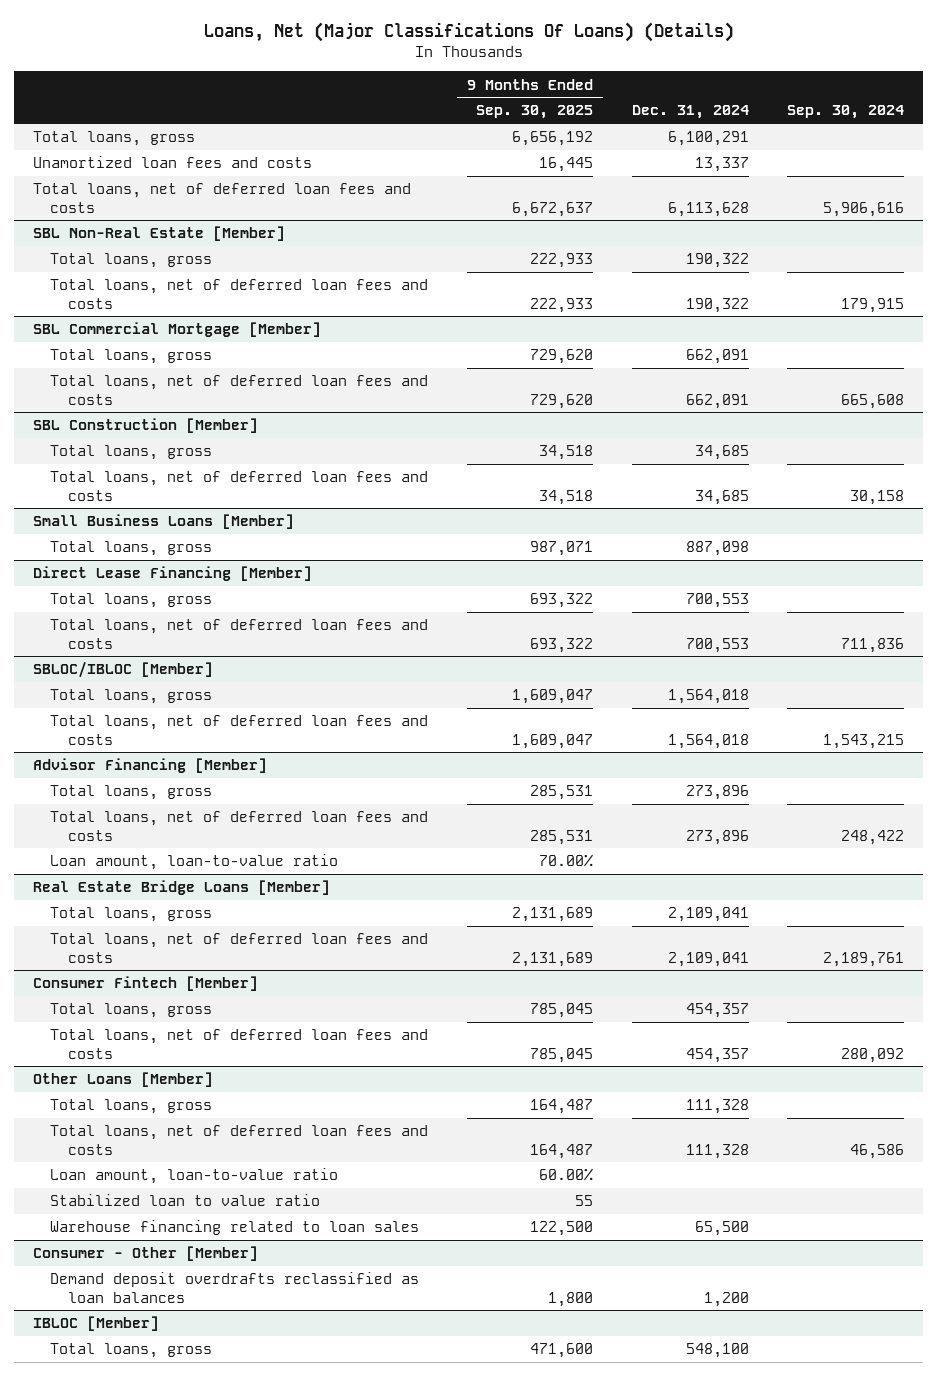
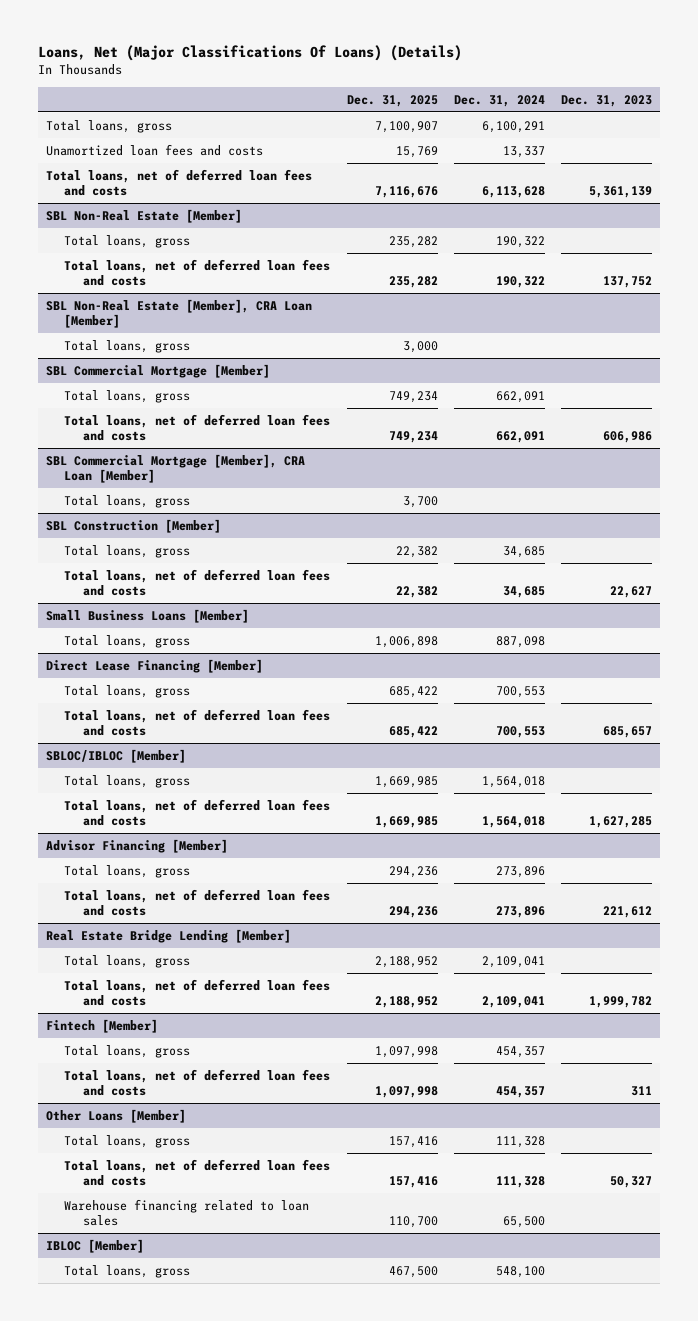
- | 9 Months Ended Sep. 30, 2025 | Dec. 31, 2024 | Sep. 30, 2024
+ | Dec. 31, 2025 | Dec. 31, 2024 | Dec. 31, 2023
+ SBL Non-Real Estate [Member], CRA Loan [Member]
+ Total loans, gross | 3,000 | |
+ SBL Commercial Mortgage [Member], CRA Loan [Member]
+ Total loans, gross | 3,700 | |
@ Advisor Financing [Member]
- Loan amount, loan-to-value ratio | 70.00% | |
- Real Estate Bridge Loans [Member]
+ Real Estate Bridge Lending [Member]
- Consumer Fintech [Member]
+ Fintech [Member]
@ Other Loans [Member]
- Loan amount, loan-to-value ratio | 60.00% | |
- Stabilized loan to value ratio | 55 | |
- Consumer - Other [Member]
- Demand deposit overdrafts reclassified as loan balances | 1,800 | 1,200 |

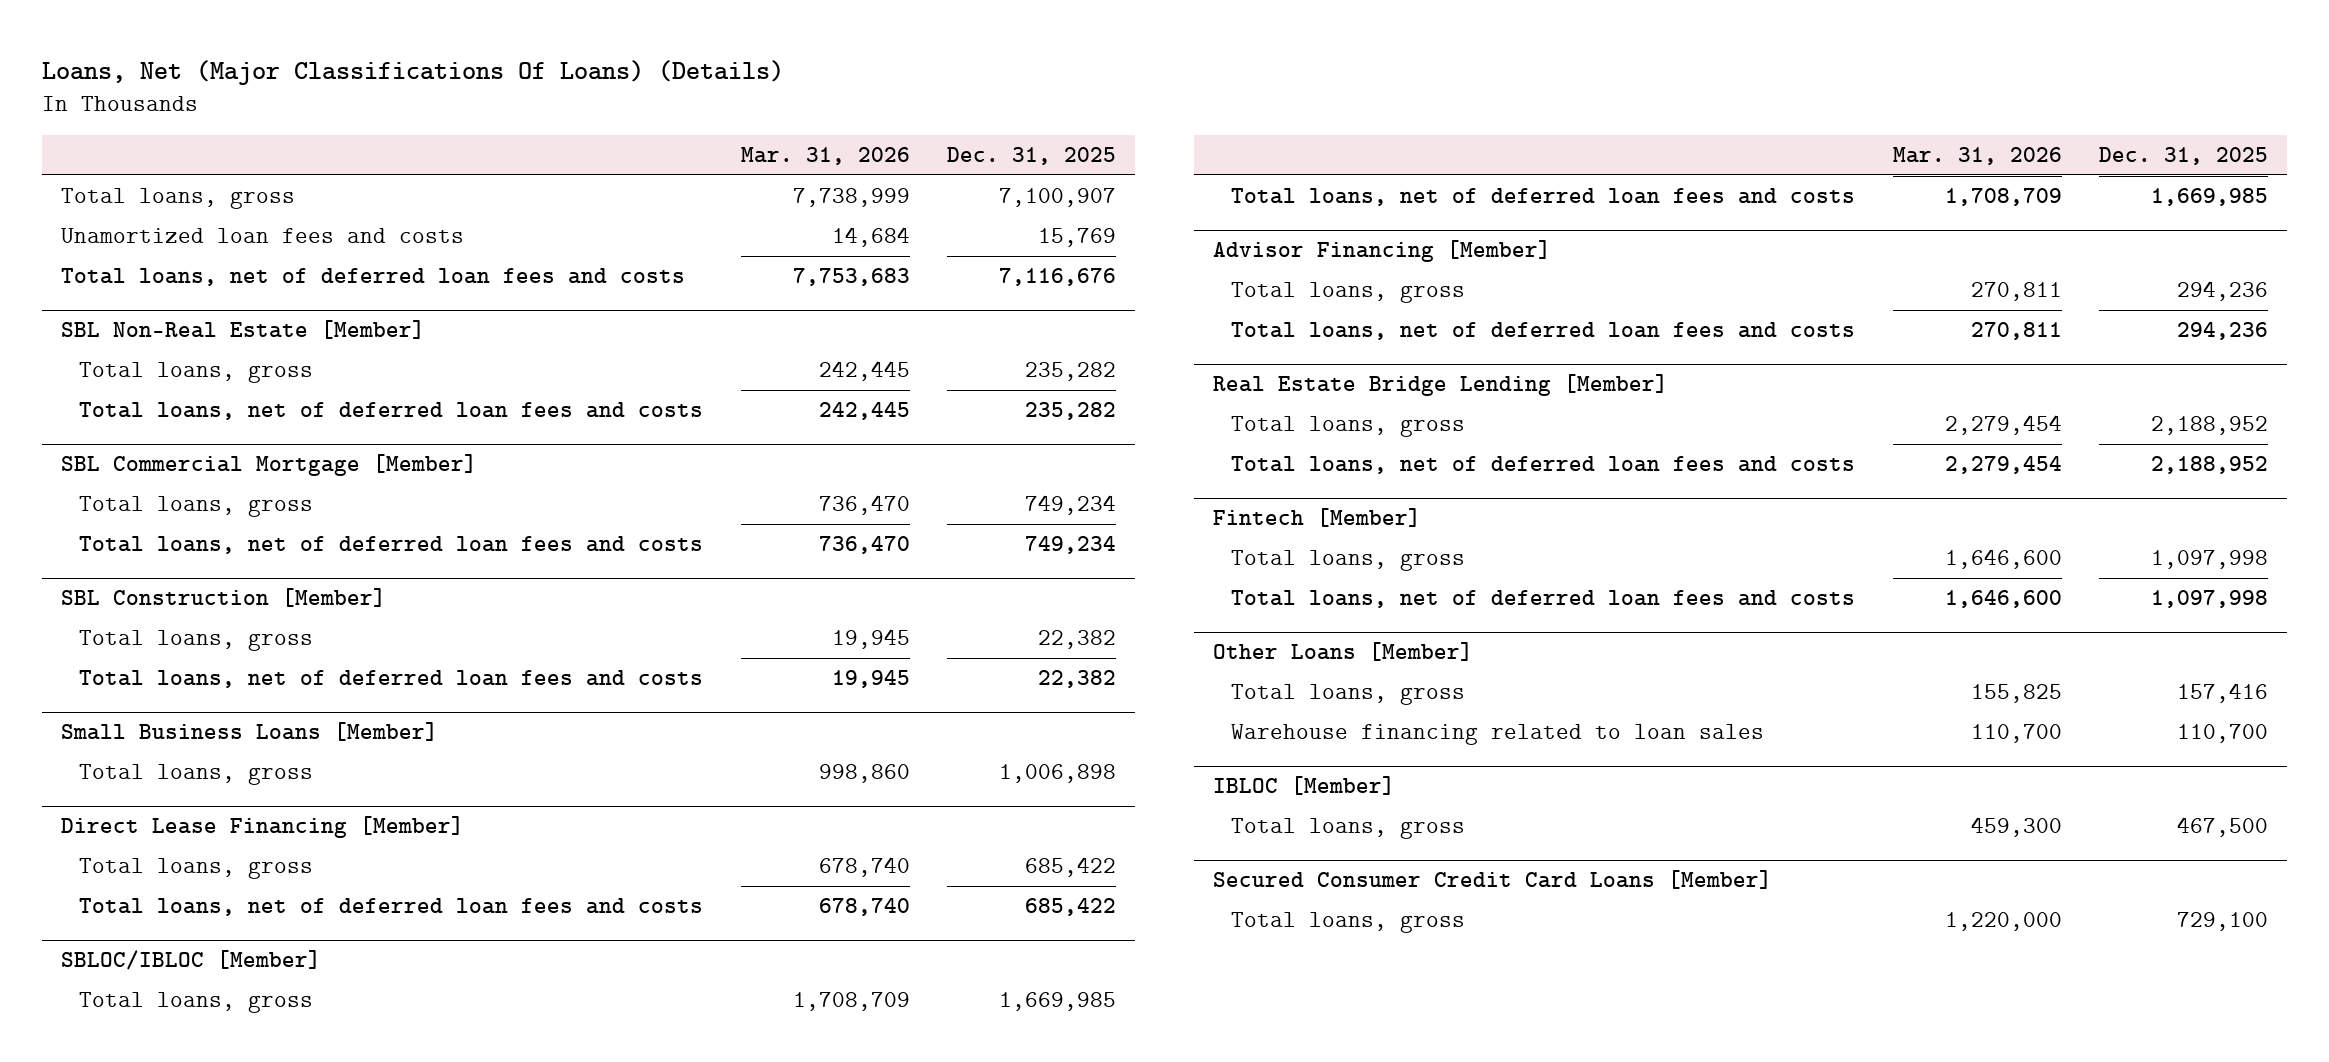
- | Dec. 31, 2025 | Dec. 31, 2024 | Dec. 31, 2023
+ | Mar. 31, 2026 | Dec. 31, 2025
- SBL Non-Real Estate [Member], CRA Loan [Member]
- Total loans, gross | 3,000 | |
- SBL Commercial Mortgage [Member], CRA Loan [Member]
- Total loans, gross | 3,700 | |
@ Other Loans [Member]
- Total loans, net of deferred loan fees and costs | 157,416 | 111,328 | 50,327
+ Secured Consumer Credit Card Loans [Member]
+ Total loans, gross | 1,220,000 | 729,100

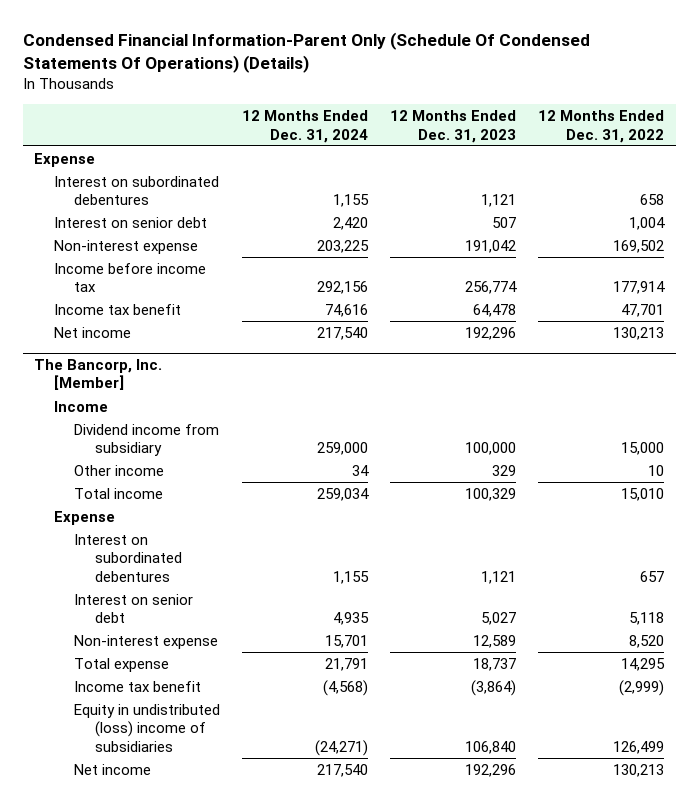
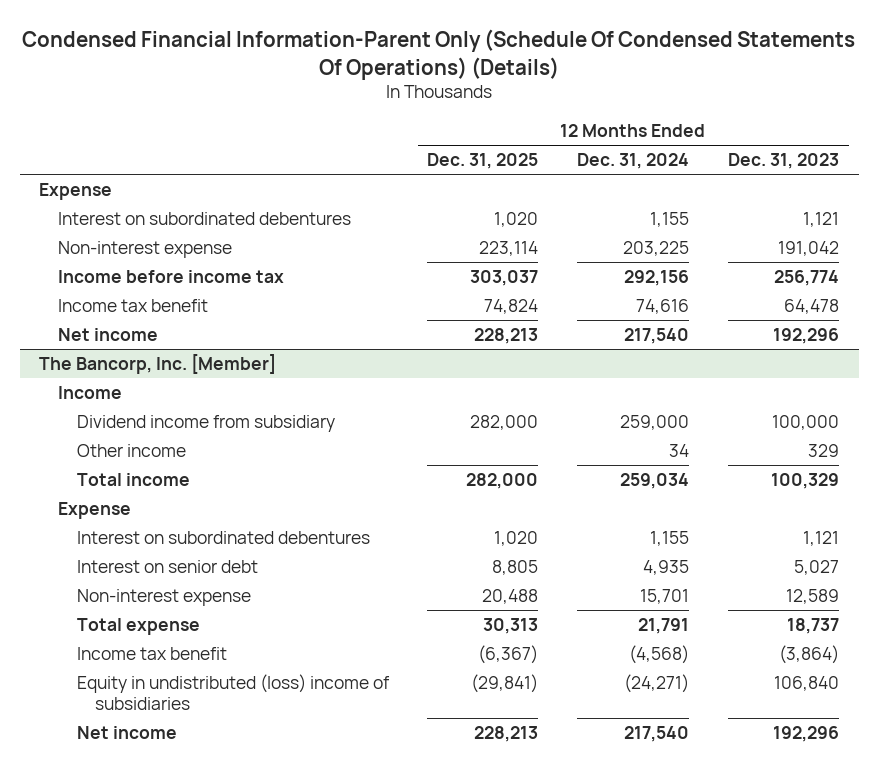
- | 12 Months Ended Dec. 31, 2024 | 12 Months Ended Dec. 31, 2023 | 12 Months Ended Dec. 31, 2022
+ | 12 Months Ended Dec. 31, 2025 | 12 Months Ended Dec. 31, 2024 | 12 Months Ended Dec. 31, 2023
- Interest on senior debt | 2,420 | 507 | 1,004

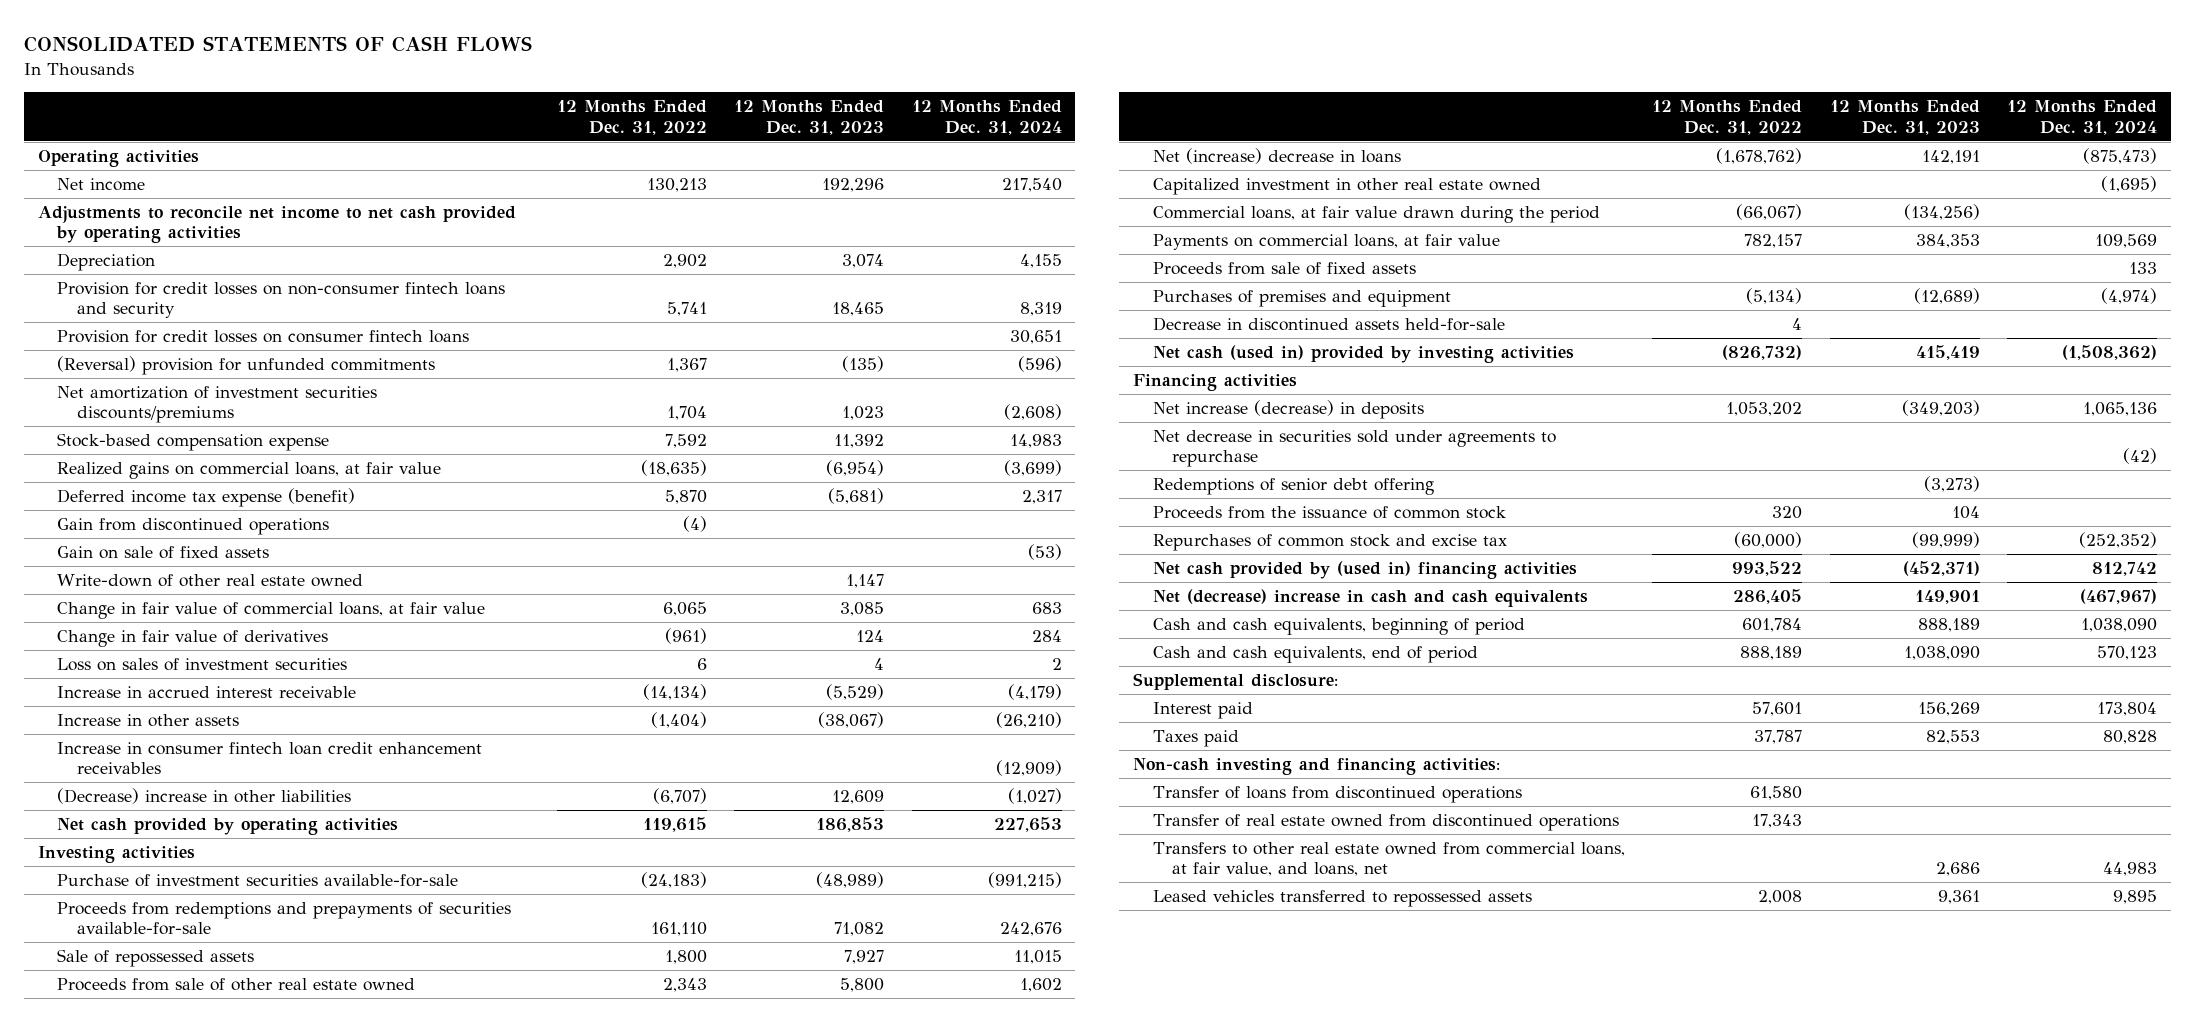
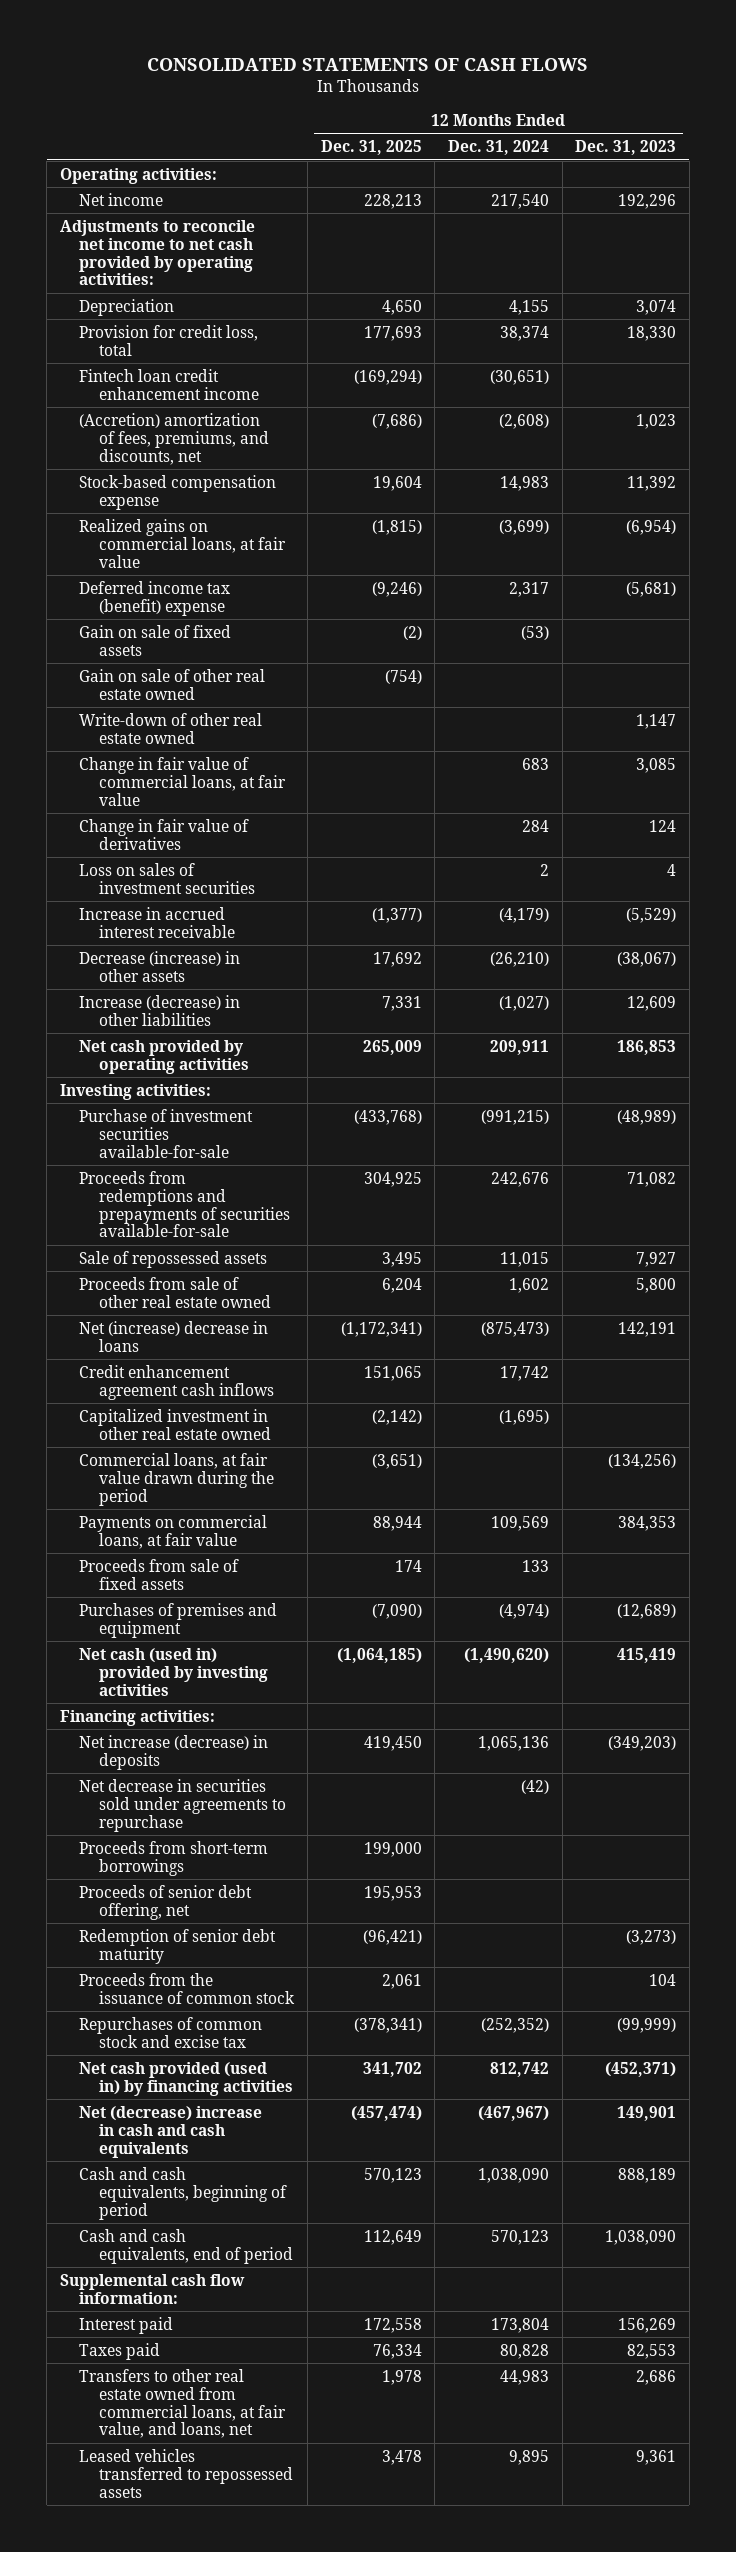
- | 12 Months Ended Dec. 31, 2022 | 12 Months Ended Dec. 31, 2023 | 12 Months Ended Dec. 31, 2024
+ | 12 Months Ended Dec. 31, 2025 | 12 Months Ended Dec. 31, 2024 | 12 Months Ended Dec. 31, 2023
- Operating activities
+ Operating activities:
- Adjustments to reconcile net income to net cash provided by operating activities
+ Adjustments to reconcile net income to net cash provided by operating activities:
- Provision for credit losses on non-consumer fintech loans and security | 5,741 | 18,465 | 8,319
- Provision for credit losses on consumer fintech loans | | | 30,651
- (Reversal) provision for unfunded commitments | 1,367 | (135) | (596)
- Net amortization of investment securities discounts/premiums | 1,704 | 1,023 | (2,608)
+ Provision for credit loss, total | 177,693 | 38,374 | 18,330
+ Fintech loan credit enhancement income | (169,294) | (30,651) |
+ (Accretion) amortization of fees, premiums, and discounts, net | (7,686) | (2,608) | 1,023
- Deferred income tax expense (benefit) | 5,870 | (5,681) | 2,317
- Gain from discontinued operations | (4) | |
+ Deferred income tax (benefit) expense | (9,246) | 2,317 | (5,681)
+ Gain on sale of other real estate owned | (754) | |
- Increase in other assets | (1,404) | (38,067) | (26,210)
- Increase in consumer fintech loan credit enhancement receivables | | | (12,909)
- (Decrease) increase in other liabilities | (6,707) | 12,609 | (1,027)
- Net cash provided by operating activities | 119,615 | 186,853 | 227,653
- Investing activities
+ Decrease (increase) in other assets | 17,692 | (26,210) | (38,067)
+ Increase (decrease) in other liabilities | 7,331 | (1,027) | 12,609
+ Net cash provided by operating activities | 265,009 | 209,911 | 186,853
+ Investing activities:
+ Credit enhancement agreement cash inflows | 151,065 | 17,742 |
- Decrease in discontinued assets held-for-sale | 4 | |
- Net cash (used in) provided by investing activities | (826,732) | 415,419 | (1,508,362)
- Financing activities
+ Net cash (used in) provided by investing activities | (1,064,185) | (1,490,620) | 415,419
+ Financing activities:
- Redemptions of senior debt offering | | (3,273) |
+ Proceeds from short-term borrowings | 199,000 | |
+ Proceeds of senior debt offering, net | 195,953 | |
+ Redemption of senior debt maturity | (96,421) | | (3,273)
- Net cash provided by (used in) financing activities | 993,522 | (452,371) | 812,742
+ Net cash provided (used in) by financing activities | 341,702 | 812,742 | (452,371)
- Supplemental disclosure:
+ Supplemental cash flow information:
- Non-cash investing and financing activities:
- Transfer of loans from discontinued operations | 61,580 | |
- Transfer of real estate owned from discontinued operations | 17,343 | |

